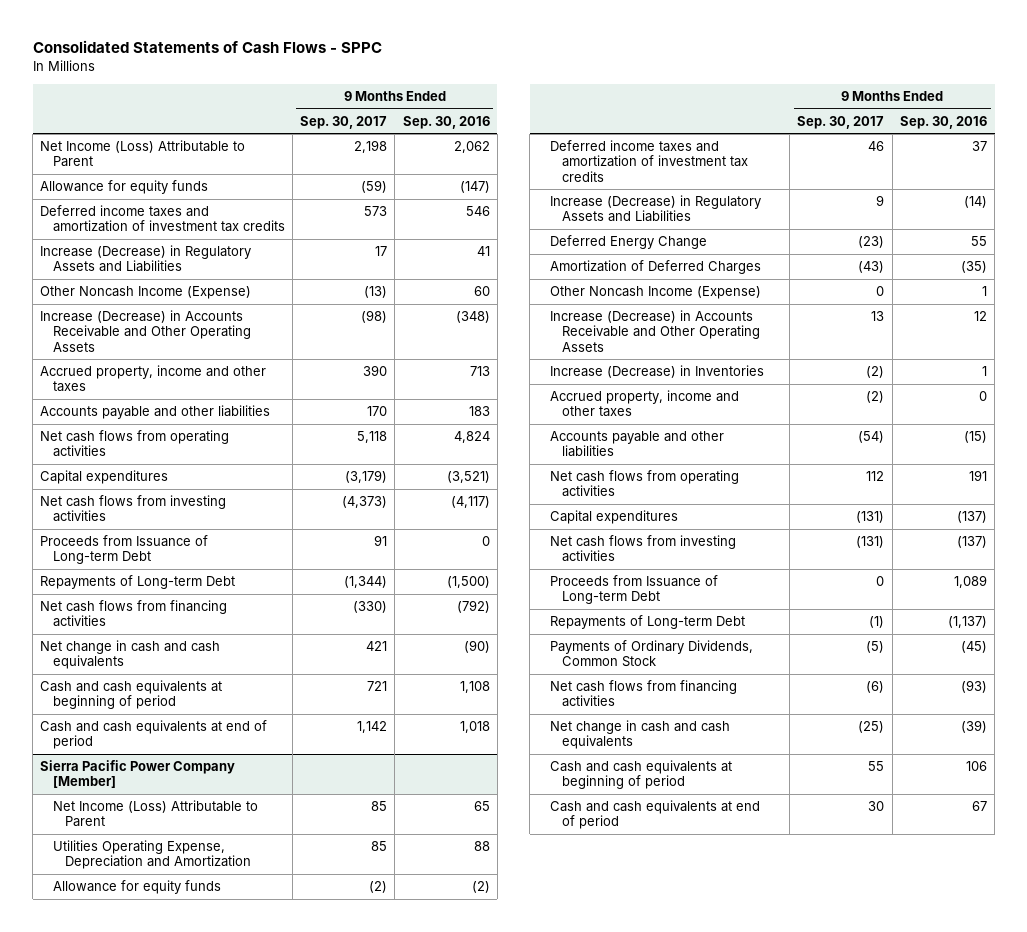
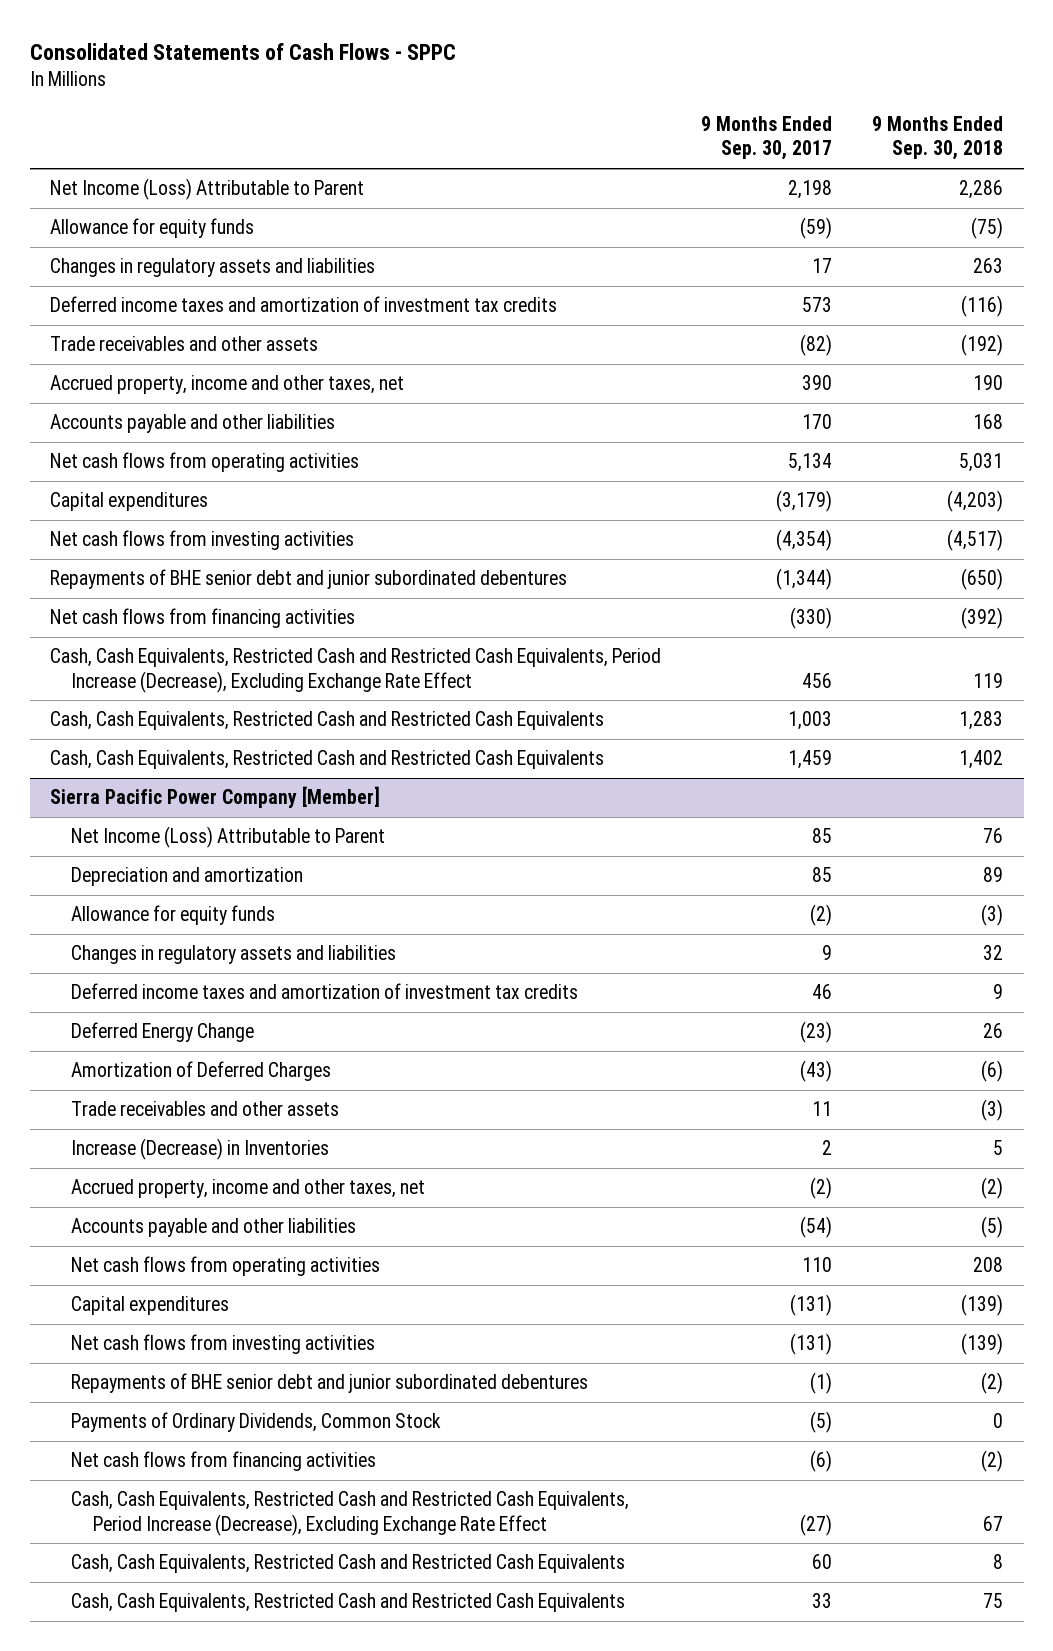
- | 9 Months Ended Sep. 30, 2017 | 9 Months Ended Sep. 30, 2016
+ | 9 Months Ended Sep. 30, 2017 | 9 Months Ended Sep. 30, 2018
+ Changes in regulatory assets and liabilities | 17 | 263
- Increase (Decrease) in Regulatory Assets and Liabilities | 17 | 41
- Other Noncash Income (Expense) | (13) | 60
- Increase (Decrease) in Accounts Receivable and Other Operating Assets | (98) | (348)
- Accrued property, income and other taxes | 390 | 713
+ Trade receivables and other assets | (82) | (192)
+ Accrued property, income and other taxes, net | 390 | 190
- Net cash flows from operating activities | 5,118 | 4,824
+ Net cash flows from operating activities | 5,134 | 5,031
- Net cash flows from investing activities | (4,373) | (4,117)
- Proceeds from Issuance of Long-term Debt | 91 | 0
- Repayments of Long-term Debt | (1,344) | (1,500)
+ Net cash flows from investing activities | (4,354) | (4,517)
+ Repayments of BHE senior debt and junior subordinated debentures | (1,344) | (650)
- Net change in cash and cash equivalents | 421 | (90)
- Cash and cash equivalents at beginning of period | 721 | 1,108
- Cash and cash equivalents at end of period | 1,142 | 1,018
+ Cash, Cash Equivalents, Restricted Cash and Restricted Cash Equivalents, Period Increase (Decrease), Excluding Exchange Rate Effect | 456 | 119
+ Cash, Cash Equivalents, Restricted Cash and Restricted Cash Equivalents | 1,003 | 1,283
+ Cash, Cash Equivalents, Restricted Cash and Restricted Cash Equivalents | 1,459 | 1,402
@ Sierra Pacific Power Company [Member]
- Utilities Operating Expense, Depreciation and Amortization | 85 | 88
+ Depreciation and amortization | 85 | 89
+ Changes in regulatory assets and liabilities | 9 | 32
- Increase (Decrease) in Regulatory Assets and Liabilities | 9 | (14)
- Other Noncash Income (Expense) | 0 | 1
- Increase (Decrease) in Accounts Receivable and Other Operating Assets | 13 | 12
- Increase (Decrease) in Inventories | (2) | 1
- Accrued property, income and other taxes | (2) | 0
+ Trade receivables and other assets | 11 | (3)
+ Increase (Decrease) in Inventories | 2 | 5
+ Accrued property, income and other taxes, net | (2) | (2)
- Net cash flows from operating activities | 112 | 191
+ Net cash flows from operating activities | 110 | 208
- Proceeds from Issuance of Long-term Debt | 0 | 1,089
- Repayments of Long-term Debt | (1) | (1,137)
+ Repayments of BHE senior debt and junior subordinated debentures | (1) | (2)
- Net change in cash and cash equivalents | (25) | (39)
- Cash and cash equivalents at beginning of period | 55 | 106
- Cash and cash equivalents at end of period | 30 | 67
+ Cash, Cash Equivalents, Restricted Cash and Restricted Cash Equivalents, Period Increase (Decrease), Excluding Exchange Rate Effect | (27) | 67
+ Cash, Cash Equivalents, Restricted Cash and Restricted Cash Equivalents | 60 | 8
+ Cash, Cash Equivalents, Restricted Cash and Restricted Cash Equivalents | 33 | 75

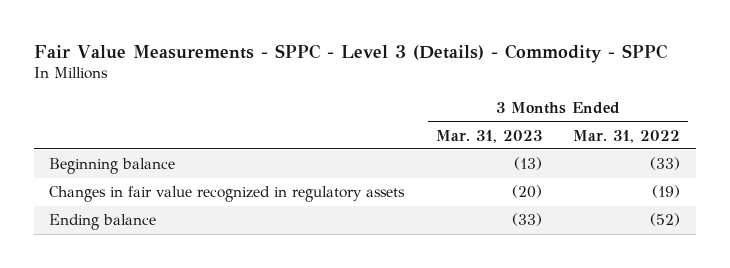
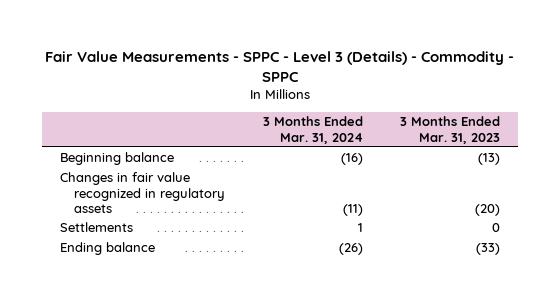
- | 3 Months Ended Mar. 31, 2023 | 3 Months Ended Mar. 31, 2022
+ | 3 Months Ended Mar. 31, 2024 | 3 Months Ended Mar. 31, 2023
+ Settlements | 1 | 0

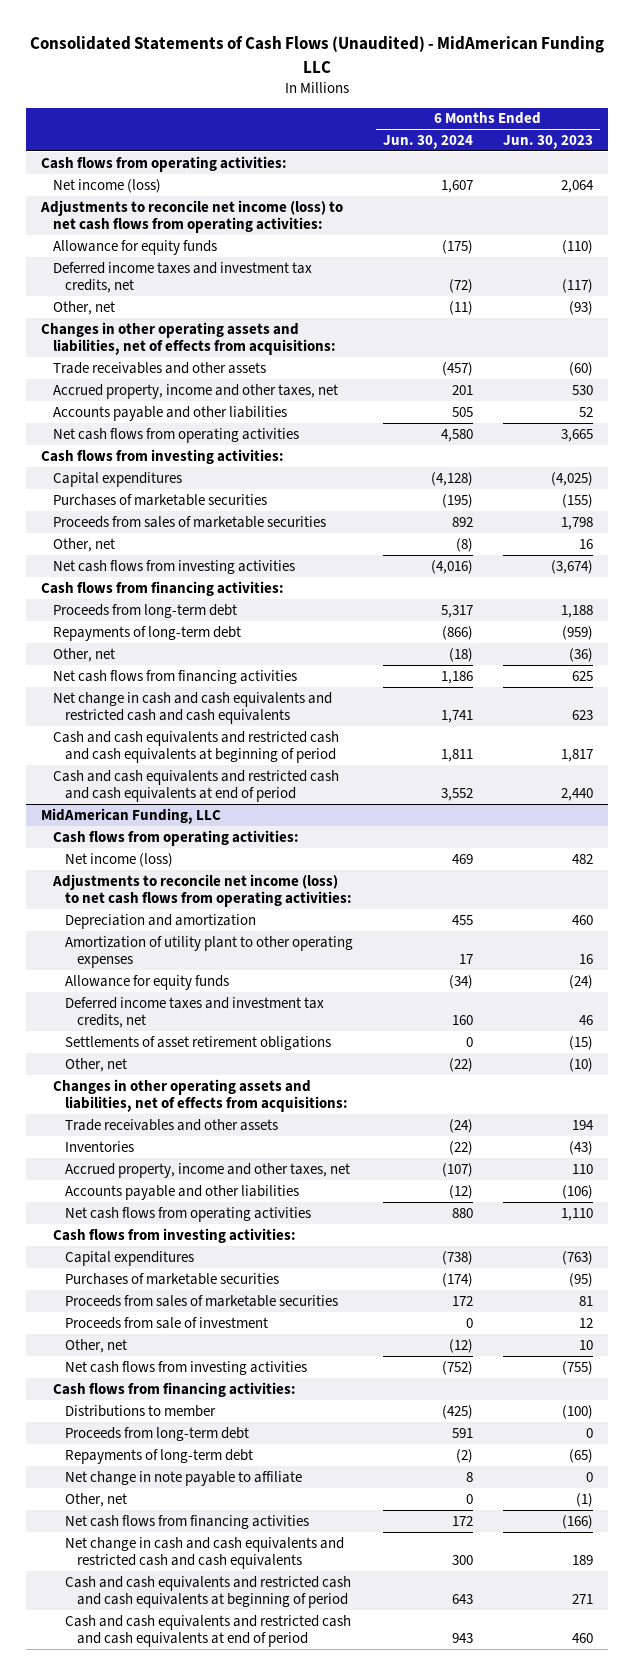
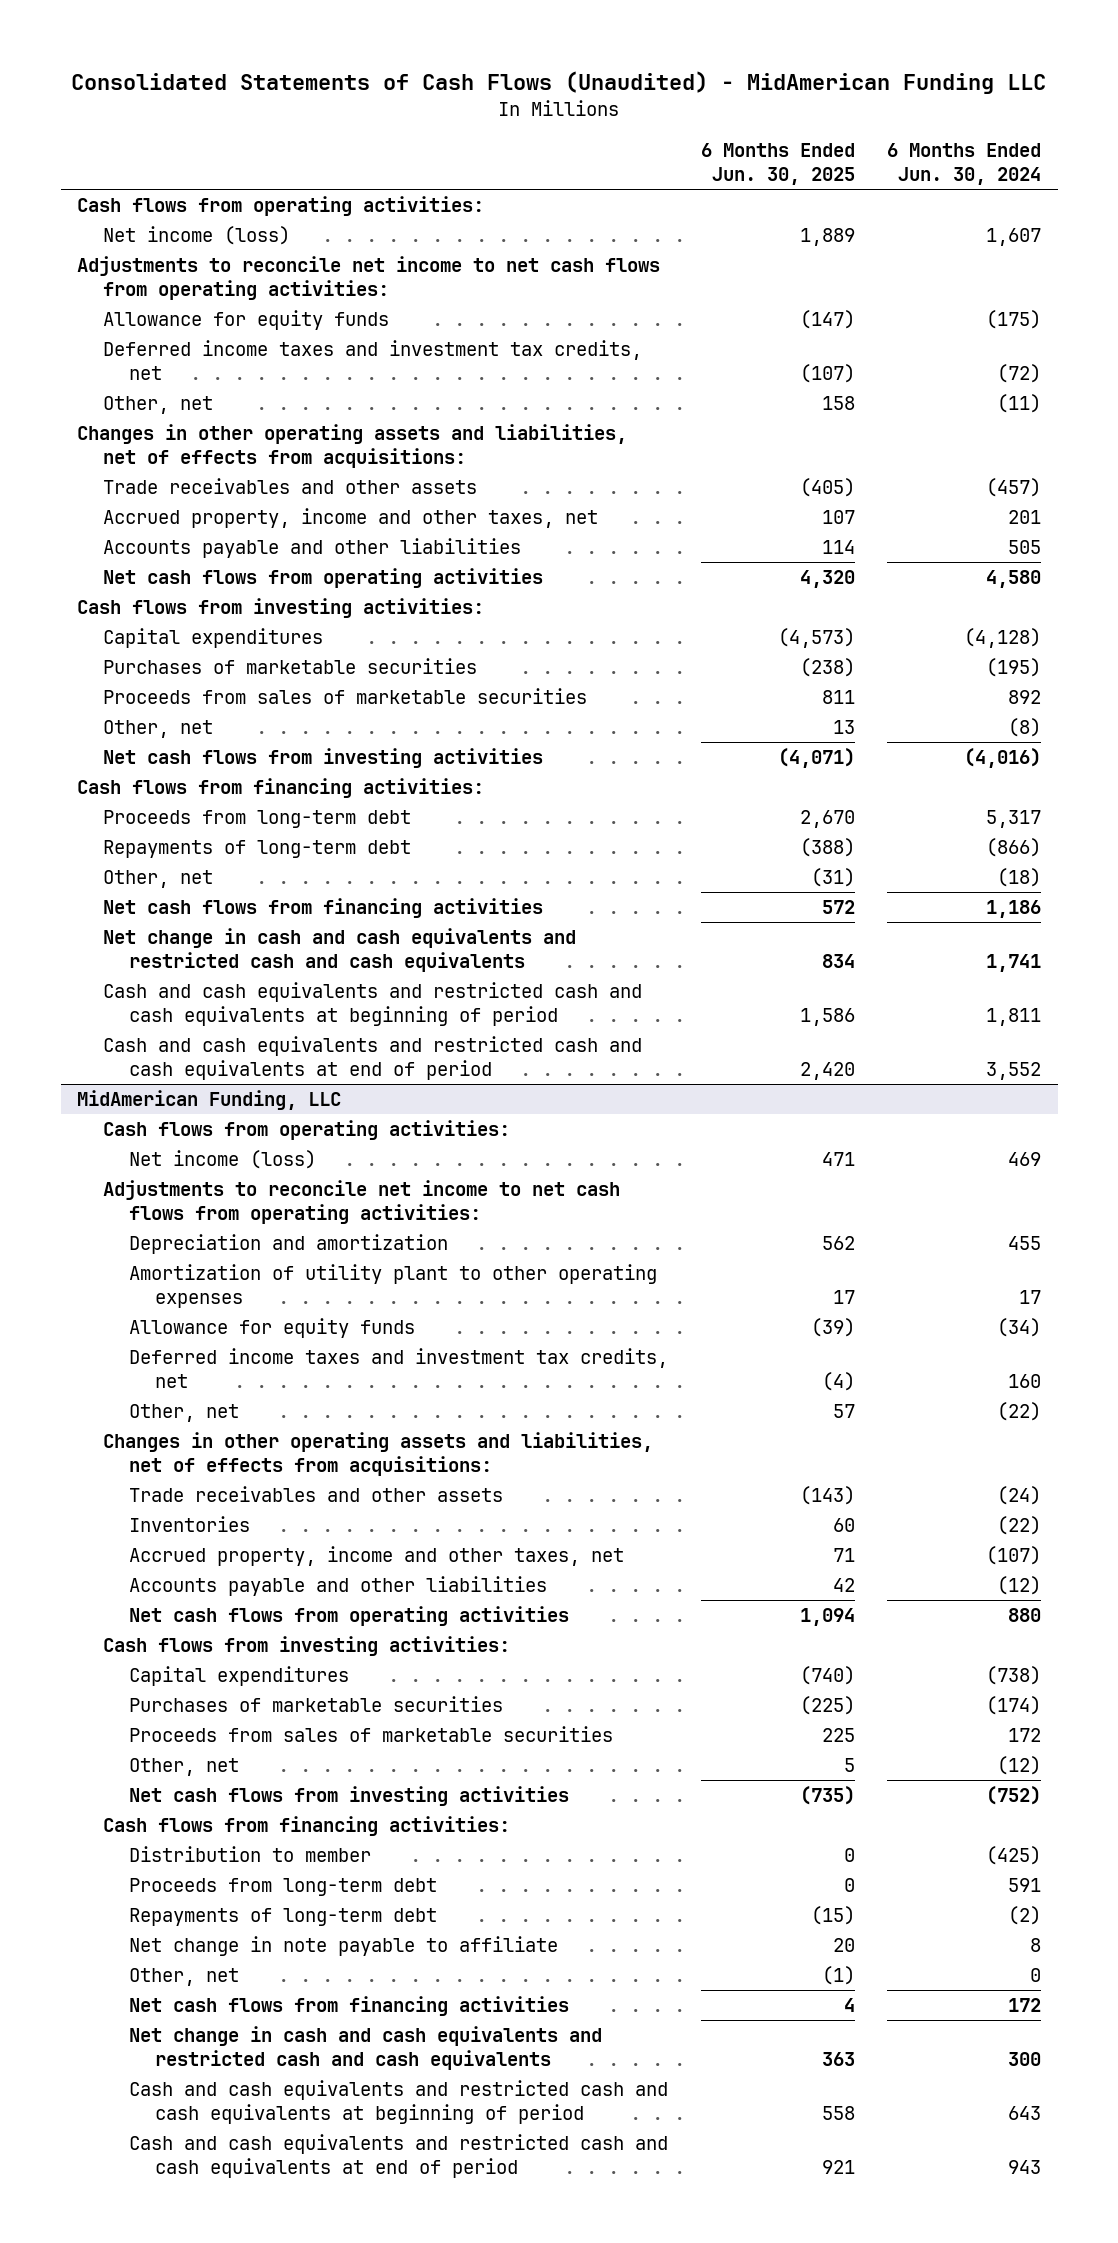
- | 6 Months Ended Jun. 30, 2024 | 6 Months Ended Jun. 30, 2023
+ | 6 Months Ended Jun. 30, 2025 | 6 Months Ended Jun. 30, 2024
- Adjustments to reconcile net income (loss) to net cash flows from operating activities:
+ Adjustments to reconcile net income to net cash flows from operating activities:
@ MidAmerican Funding, LLC
- Adjustments to reconcile net income (loss) to net cash flows from operating activities:
+ Adjustments to reconcile net income to net cash flows from operating activities:
- Settlements of asset retirement obligations | 0 | (15)
- Proceeds from sale of investment | 0 | 12
- Distributions to member | (425) | (100)
+ Distribution to member | 0 | (425)

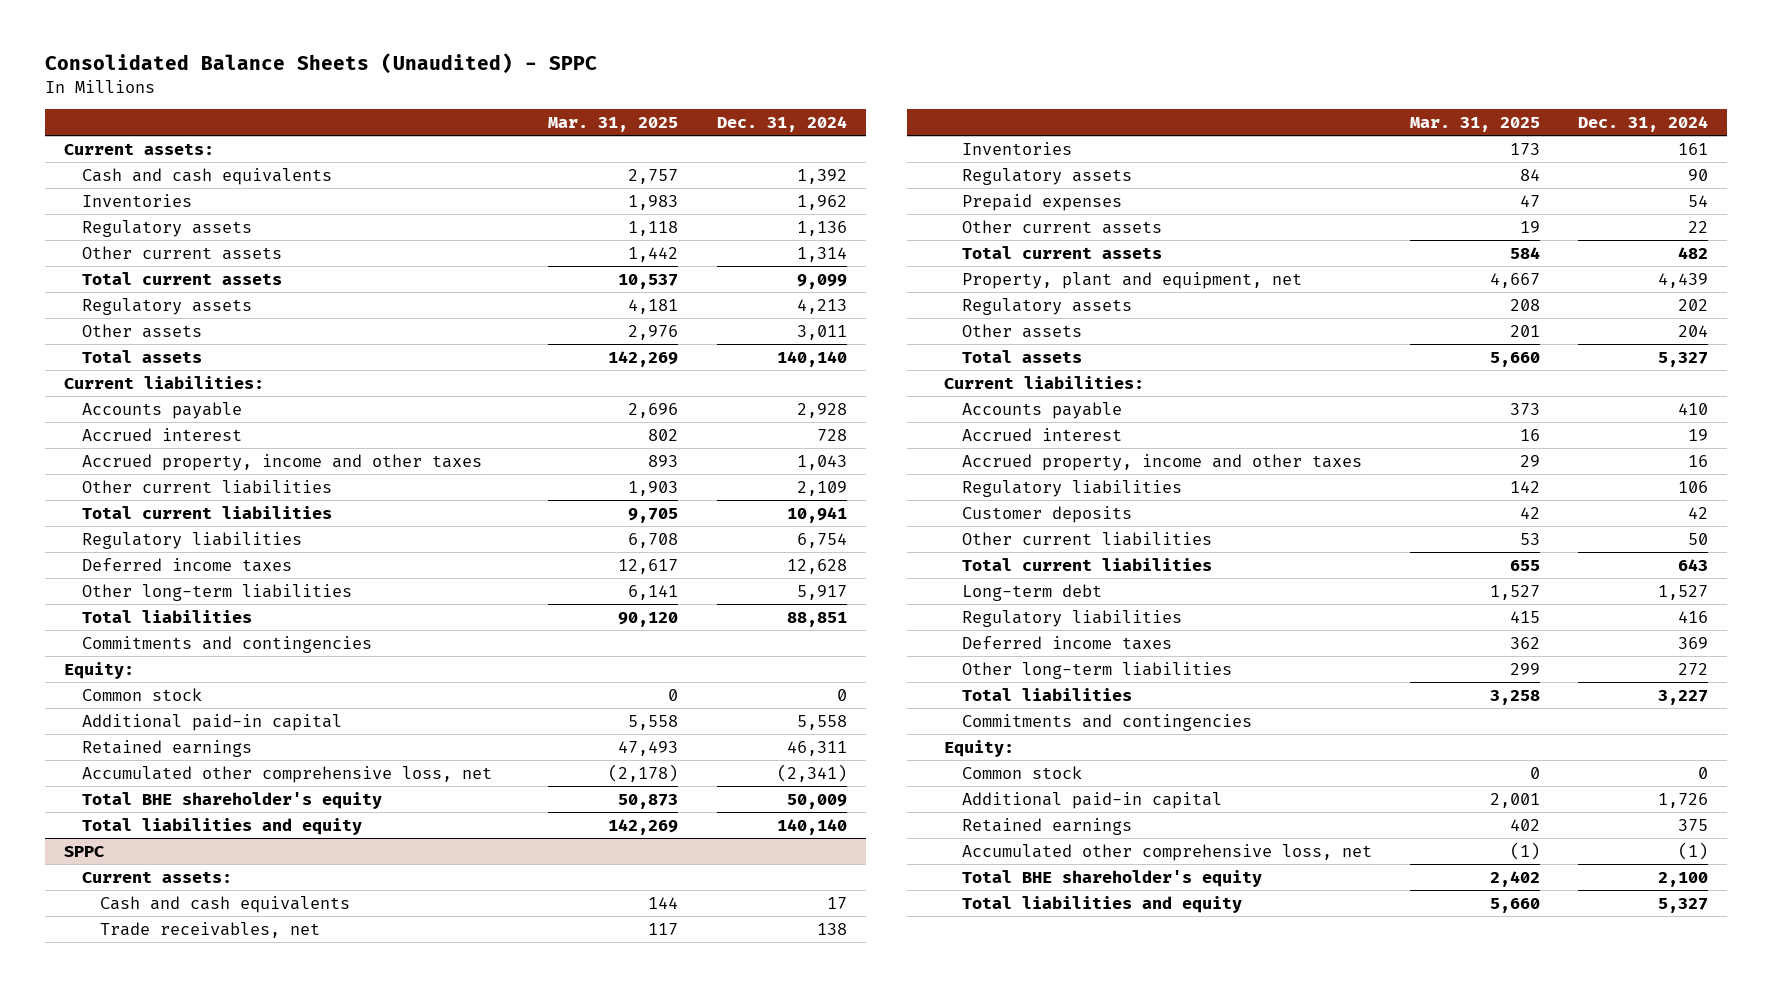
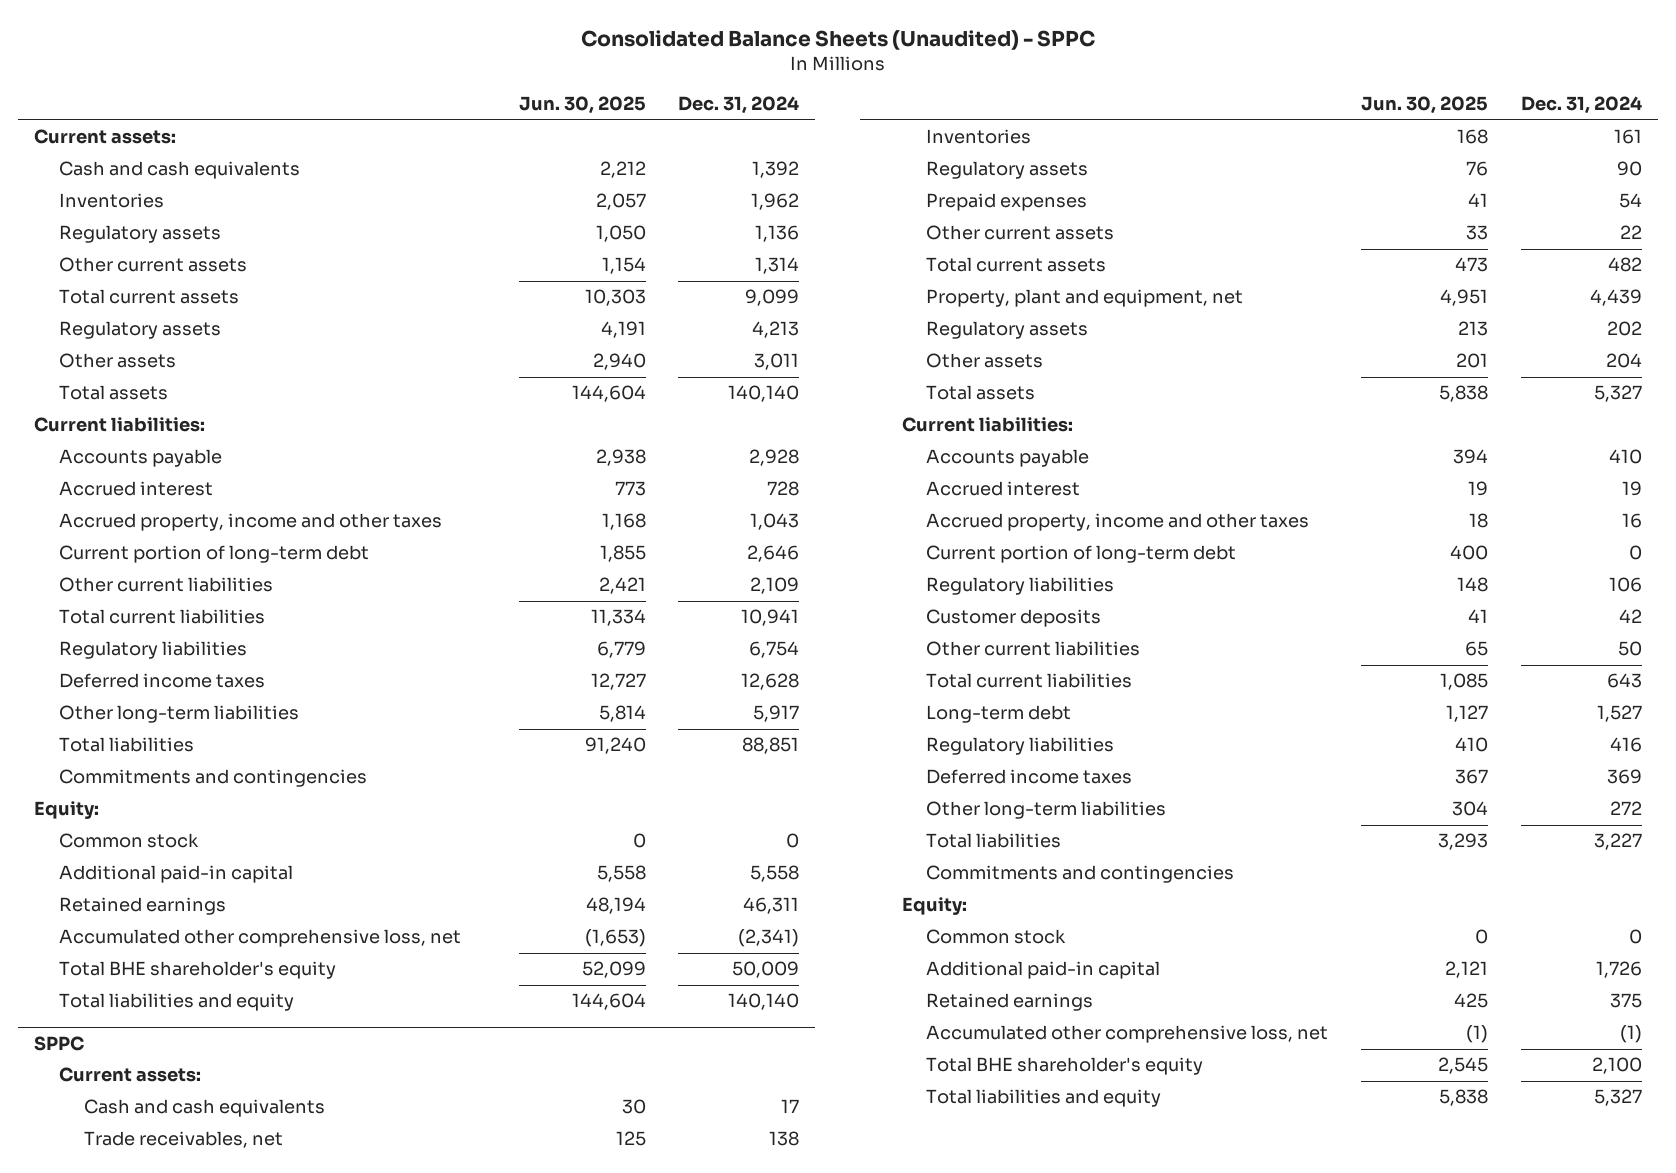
- | Mar. 31, 2025 | Dec. 31, 2024
+ | Jun. 30, 2025 | Dec. 31, 2024
+ Current portion of long-term debt | 1,855 | 2,646
@ SPPC
+ Current portion of long-term debt | 400 | 0

